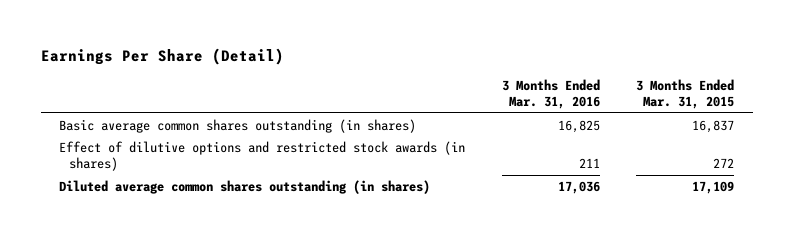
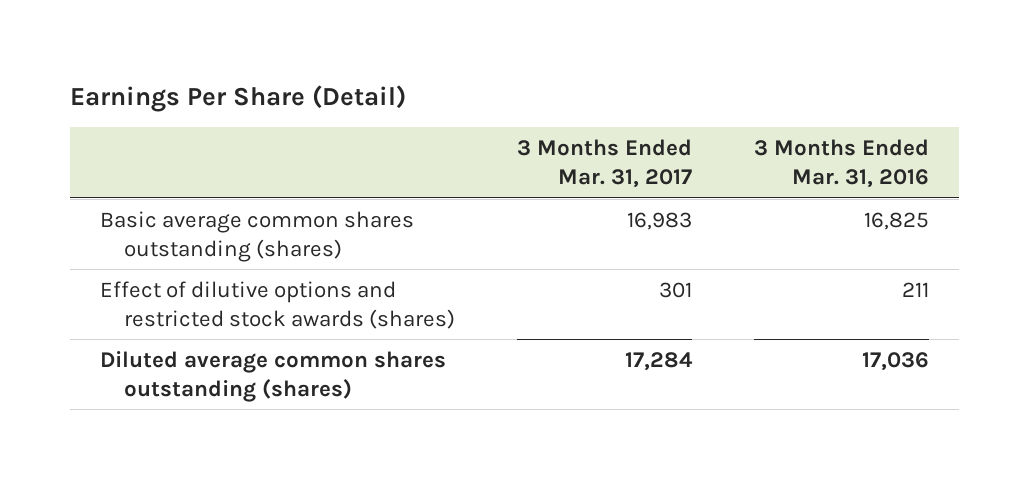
- | 3 Months Ended Mar. 31, 2016 | 3 Months Ended Mar. 31, 2015
+ | 3 Months Ended Mar. 31, 2017 | 3 Months Ended Mar. 31, 2016
- Basic average common shares outstanding (in shares) | 16,825 | 16,837
- Effect of dilutive options and restricted stock awards (in shares) | 211 | 272
- Diluted average common shares outstanding (in shares) | 17,036 | 17,109
+ Basic average common shares outstanding (shares) | 16,983 | 16,825
+ Effect of dilutive options and restricted stock awards (shares) | 301 | 211
+ Diluted average common shares outstanding (shares) | 17,284 | 17,036

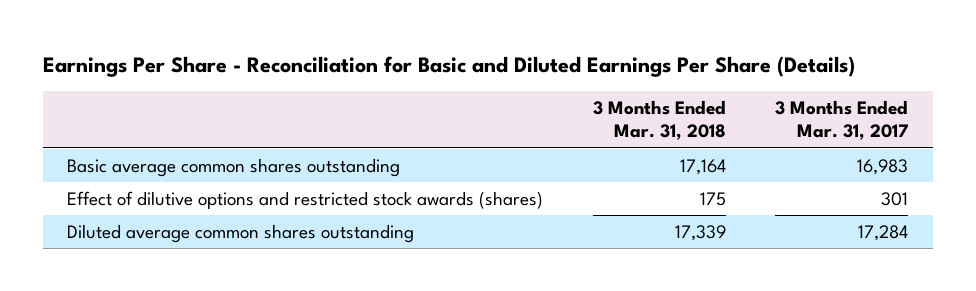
- Earnings Per Share (Detail)
+ Earnings Per Share - Reconciliation for Basic and Diluted Earnings Per Share (Details)
- | 3 Months Ended Mar. 31, 2017 | 3 Months Ended Mar. 31, 2016
+ | 3 Months Ended Mar. 31, 2018 | 3 Months Ended Mar. 31, 2017
- Basic average common shares outstanding (shares) | 16,983 | 16,825
+ Basic average common shares outstanding | 17,164 | 16,983
- Diluted average common shares outstanding (shares) | 17,284 | 17,036
+ Diluted average common shares outstanding | 17,339 | 17,284

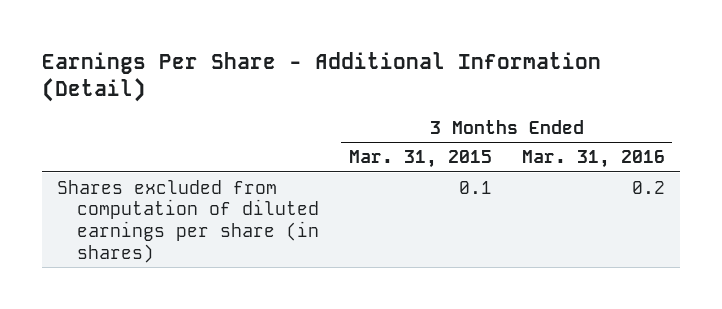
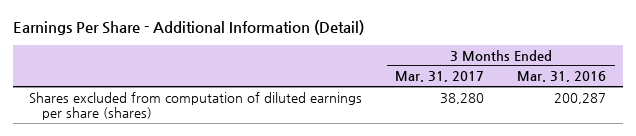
- | 3 Months Ended Mar. 31, 2015 | 3 Months Ended Mar. 31, 2016
+ | 3 Months Ended Mar. 31, 2017 | 3 Months Ended Mar. 31, 2016
- Shares excluded from computation of diluted earnings per share (in shares) | 0.1 | 0.2
+ Shares excluded from computation of diluted earnings per share (shares) | 38,280 | 200,287

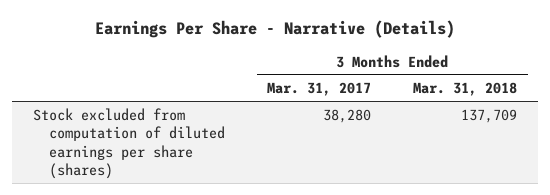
- Earnings Per Share - Additional Information (Detail)
+ Earnings Per Share - Narrative (Details)
- | 3 Months Ended Mar. 31, 2017 | 3 Months Ended Mar. 31, 2016
+ | 3 Months Ended Mar. 31, 2017 | 3 Months Ended Mar. 31, 2018
- Shares excluded from computation of diluted earnings per share (shares) | 38,280 | 200,287
+ Stock excluded from computation of diluted earnings per share (shares) | 38,280 | 137,709

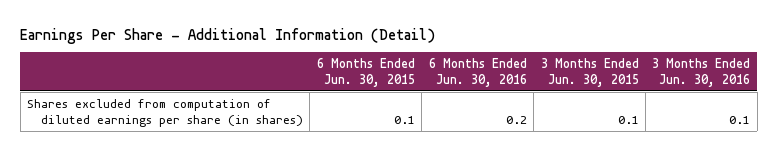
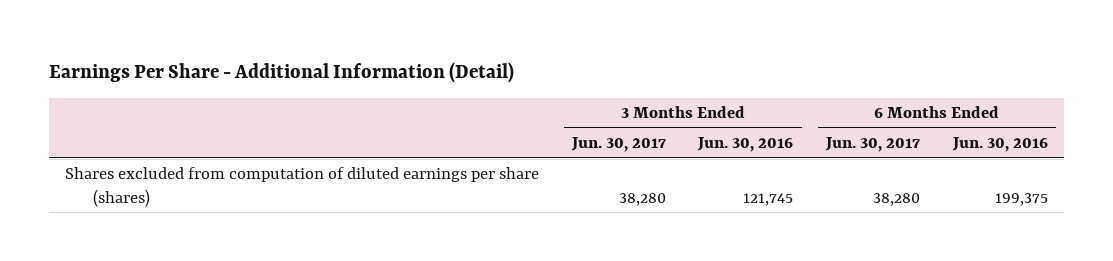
- | 6 Months Ended Jun. 30, 2015 | 6 Months Ended Jun. 30, 2016 | 3 Months Ended Jun. 30, 2015 | 3 Months Ended Jun. 30, 2016
+ | 3 Months Ended Jun. 30, 2017 | 3 Months Ended Jun. 30, 2016 | 6 Months Ended Jun. 30, 2017 | 6 Months Ended Jun. 30, 2016
- Shares excluded from computation of diluted earnings per share (in shares) | 0.1 | 0.2 | 0.1 | 0.1
+ Shares excluded from computation of diluted earnings per share (shares) | 38,280 | 121,745 | 38,280 | 199,375

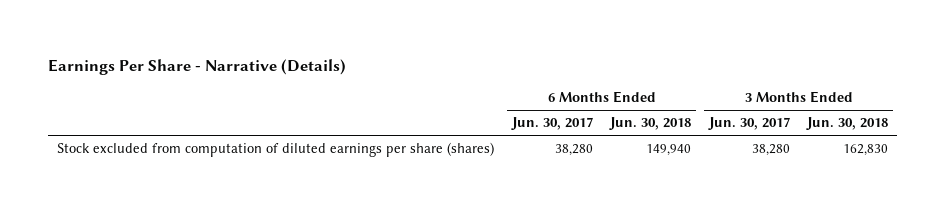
- Earnings Per Share - Additional Information (Detail)
+ Earnings Per Share - Narrative (Details)
- | 3 Months Ended Jun. 30, 2017 | 3 Months Ended Jun. 30, 2016 | 6 Months Ended Jun. 30, 2017 | 6 Months Ended Jun. 30, 2016
+ | 6 Months Ended Jun. 30, 2017 | 6 Months Ended Jun. 30, 2018 | 3 Months Ended Jun. 30, 2017 | 3 Months Ended Jun. 30, 2018
- Shares excluded from computation of diluted earnings per share (shares) | 38,280 | 121,745 | 38,280 | 199,375
+ Stock excluded from computation of diluted earnings per share (shares) | 38,280 | 149,940 | 38,280 | 162,830

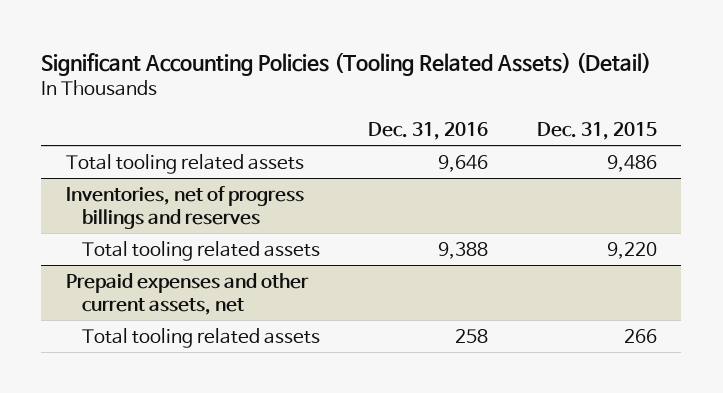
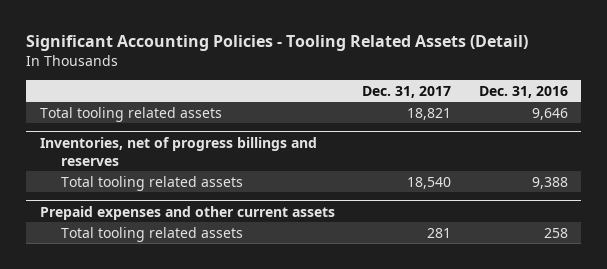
- Significant Accounting Policies (Tooling Related Assets) (Detail)
+ Significant Accounting Policies - Tooling Related Assets (Detail)
- | Dec. 31, 2016 | Dec. 31, 2015
+ | Dec. 31, 2017 | Dec. 31, 2016
- Prepaid expenses and other current assets, net
+ Prepaid expenses and other current assets

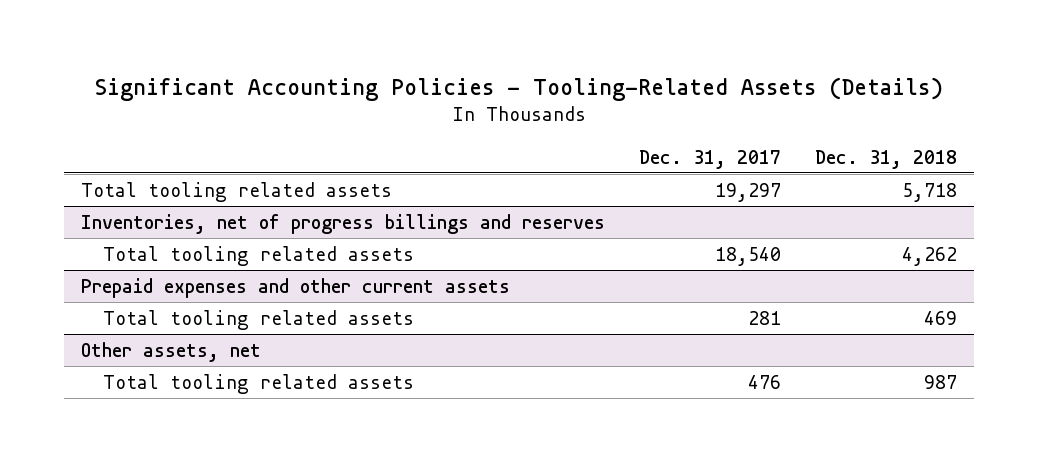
- Significant Accounting Policies - Tooling Related Assets (Detail)
+ Significant Accounting Policies - Tooling-Related Assets (Details)
- | Dec. 31, 2017 | Dec. 31, 2016
+ | Dec. 31, 2017 | Dec. 31, 2018
- Total tooling related assets | 18,821 | 9,646
+ Total tooling related assets | 19,297 | 5,718
+ Other assets, net
+ Total tooling related assets | 476 | 987

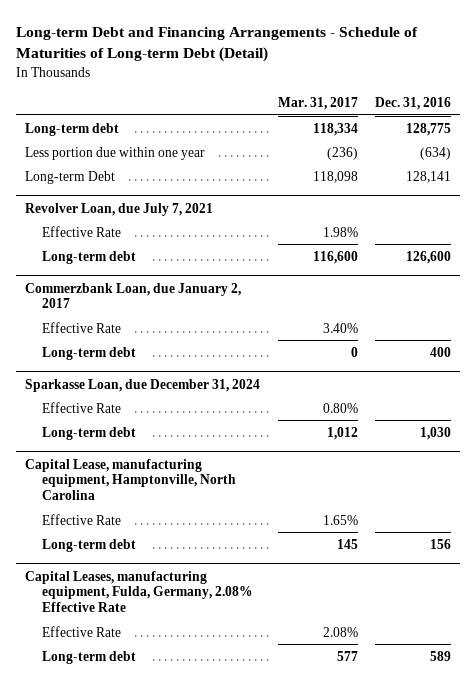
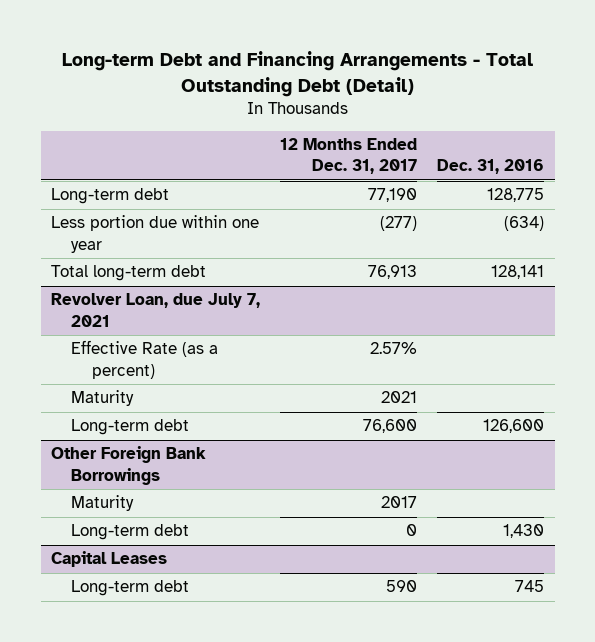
- Long-term Debt and Financing Arrangements - Schedule of Maturities of Long-term Debt (Detail)
+ Long-term Debt and Financing Arrangements - Total Outstanding Debt (Detail)
- | Mar. 31, 2017 | Dec. 31, 2016
+ | 12 Months Ended Dec. 31, 2017 | Dec. 31, 2016
- Long-term Debt | 118,098 | 128,141
+ Total long-term debt | 76,913 | 128,141
@ Revolver Loan, due July 7, 2021
- Effective Rate | 1.98% |
+ Effective Rate (as a percent) | 2.57% |
+ Maturity | 2021 |
- Commerzbank Loan, due January 2, 2017
- Effective Rate | 3.40% |
- Long-term debt | 0 | 400
- Sparkasse Loan, due December 31, 2024
- Effective Rate | 0.80% |
- Long-term debt | 1,012 | 1,030
- Capital Lease, manufacturing equipment, Hamptonville, North Carolina
- Effective Rate | 1.65% |
- Long-term debt | 145 | 156
- Capital Leases, manufacturing equipment, Fulda, Germany, 2.08% Effective Rate
- Effective Rate | 2.08% |
- Long-term debt | 577 | 589
+ Other Foreign Bank Borrowings
+ Maturity | 2017 |
+ Long-term debt | 0 | 1,430
+ Capital Leases
+ Long-term debt | 590 | 745

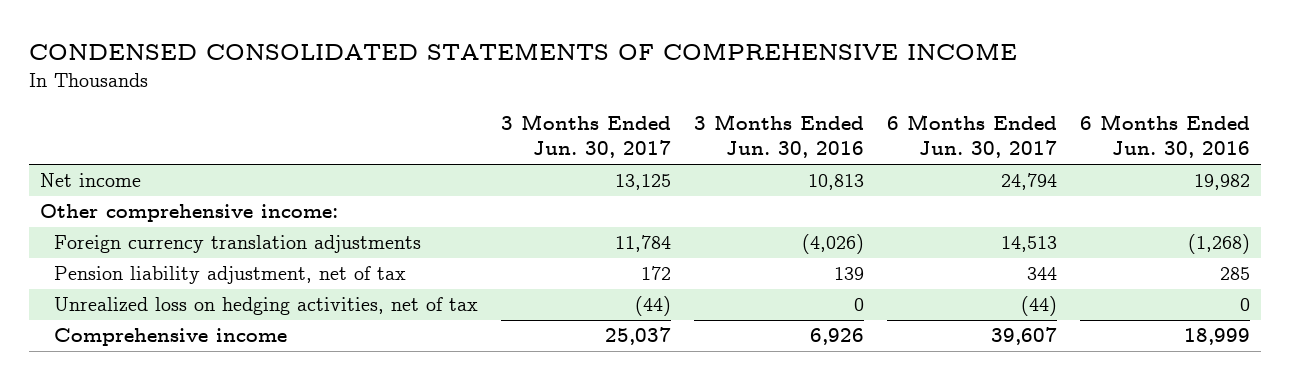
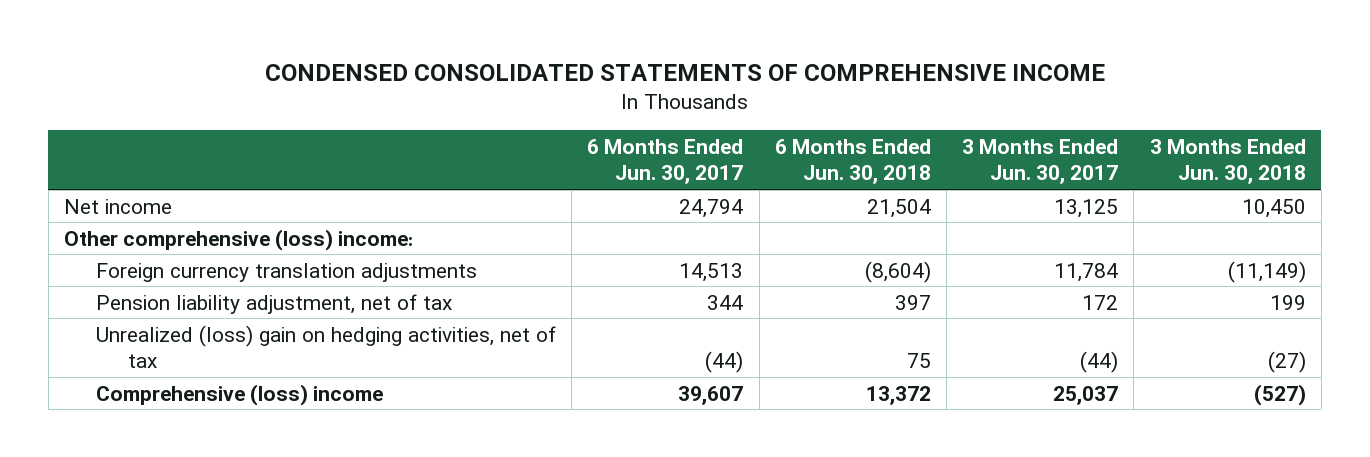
- | 3 Months Ended Jun. 30, 2017 | 3 Months Ended Jun. 30, 2016 | 6 Months Ended Jun. 30, 2017 | 6 Months Ended Jun. 30, 2016
+ | 6 Months Ended Jun. 30, 2017 | 6 Months Ended Jun. 30, 2018 | 3 Months Ended Jun. 30, 2017 | 3 Months Ended Jun. 30, 2018
- Other comprehensive income:
+ Other comprehensive (loss) income:
- Unrealized loss on hedging activities, net of tax | (44) | 0 | (44) | 0
- Comprehensive income | 25,037 | 6,926 | 39,607 | 18,999
+ Unrealized (loss) gain on hedging activities, net of tax | (44) | 75 | (44) | (27)
+ Comprehensive (loss) income | 39,607 | 13,372 | 25,037 | (527)

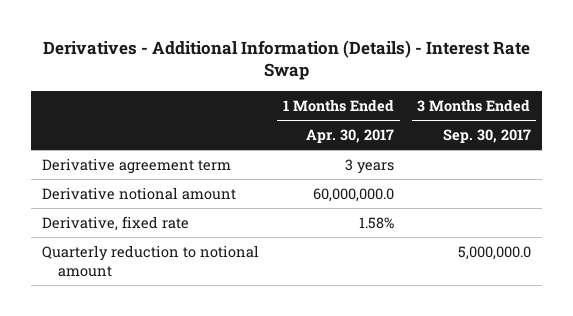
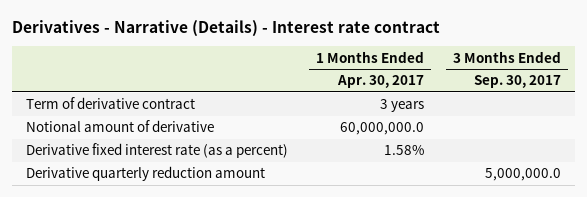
- Derivatives - Additional Information (Details) - Interest Rate Swap
+ Derivatives - Narrative (Details) - Interest rate contract
- Derivative agreement term | 3 years |
- Derivative notional amount | 60,000,000.0 |
- Derivative, fixed rate | 1.58% |
- Quarterly reduction to notional amount | | 5,000,000.0
+ Term of derivative contract | 3 years |
+ Notional amount of derivative | 60,000,000.0 |
+ Derivative fixed interest rate (as a percent) | 1.58% |
+ Derivative quarterly reduction amount | | 5,000,000.0

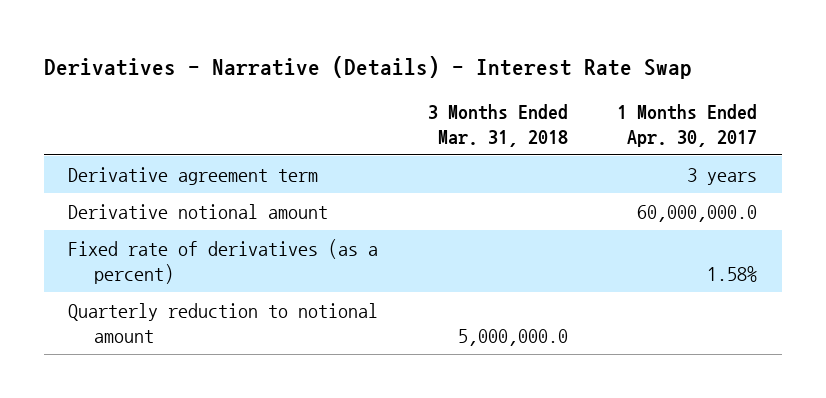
- Derivatives - Narrative (Details) - Interest rate contract
+ Derivatives - Narrative (Details) - Interest Rate Swap
- | 1 Months Ended Apr. 30, 2017 | 3 Months Ended Sep. 30, 2017
+ | 3 Months Ended Mar. 31, 2018 | 1 Months Ended Apr. 30, 2017
- Term of derivative contract | 3 years |
- Notional amount of derivative | 60,000,000.0 |
- Derivative fixed interest rate (as a percent) | 1.58% |
- Derivative quarterly reduction amount | | 5,000,000.0
+ Derivative agreement term | | 3 years
+ Derivative notional amount | | 60,000,000.0
+ Fixed rate of derivatives (as a percent) | | 1.58%
+ Quarterly reduction to notional amount | 5,000,000.0 |

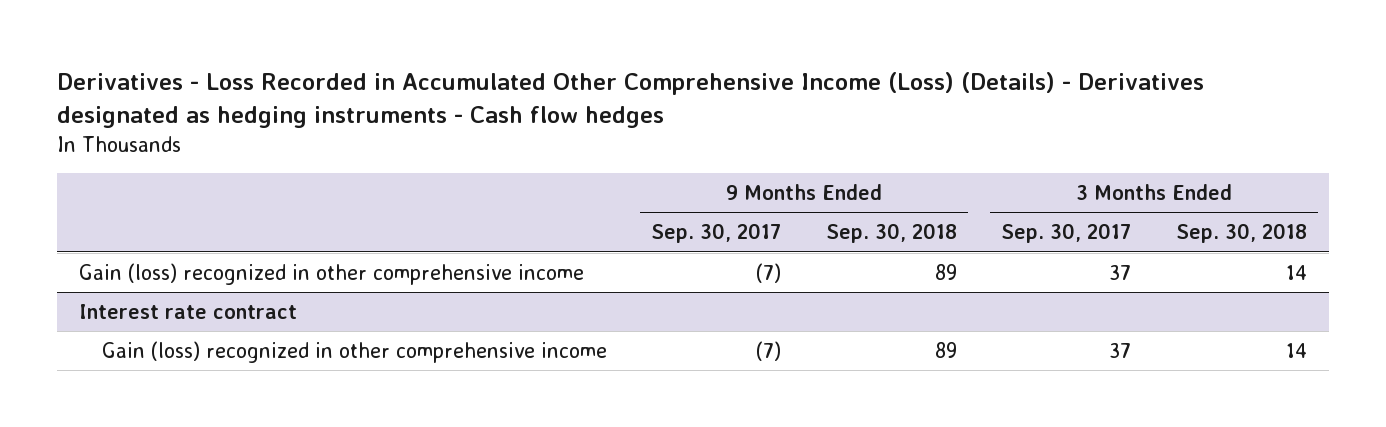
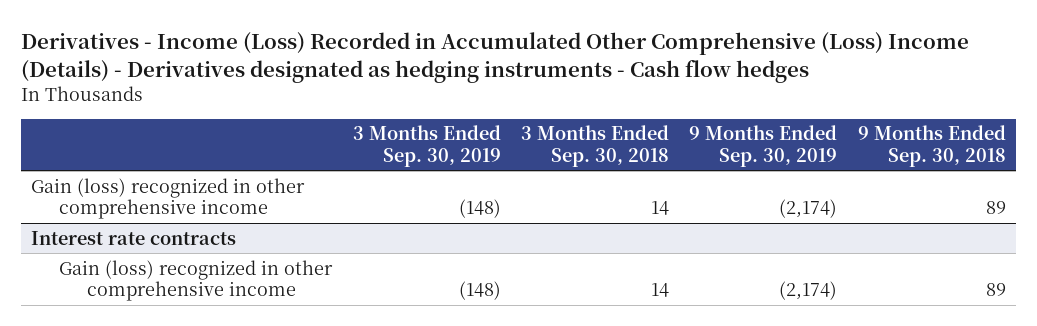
- Derivatives - Loss Recorded in Accumulated Other Comprehensive Income (Loss) (Details) - Derivatives designated as hedging instruments - Cash flow hedges
+ Derivatives - Income (Loss) Recorded in Accumulated Other Comprehensive (Loss) Income (Details) - Derivatives designated as hedging instruments - Cash flow hedges
- | 9 Months Ended Sep. 30, 2017 | 9 Months Ended Sep. 30, 2018 | 3 Months Ended Sep. 30, 2017 | 3 Months Ended Sep. 30, 2018
+ | 3 Months Ended Sep. 30, 2019 | 3 Months Ended Sep. 30, 2018 | 9 Months Ended Sep. 30, 2019 | 9 Months Ended Sep. 30, 2018
- Interest rate contract
+ Interest rate contracts

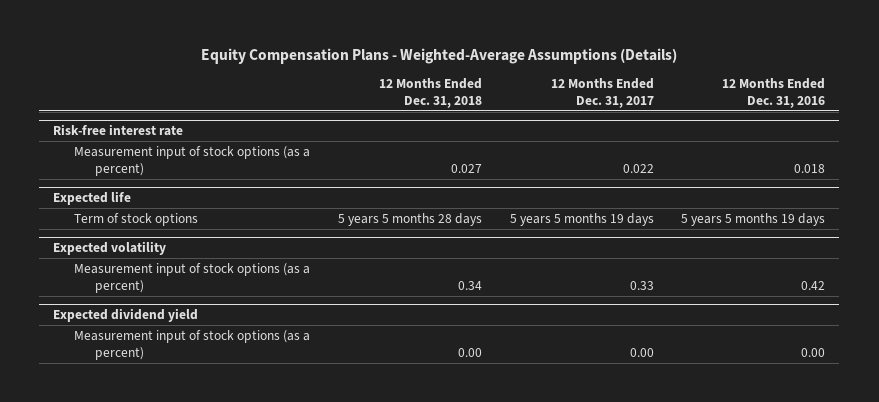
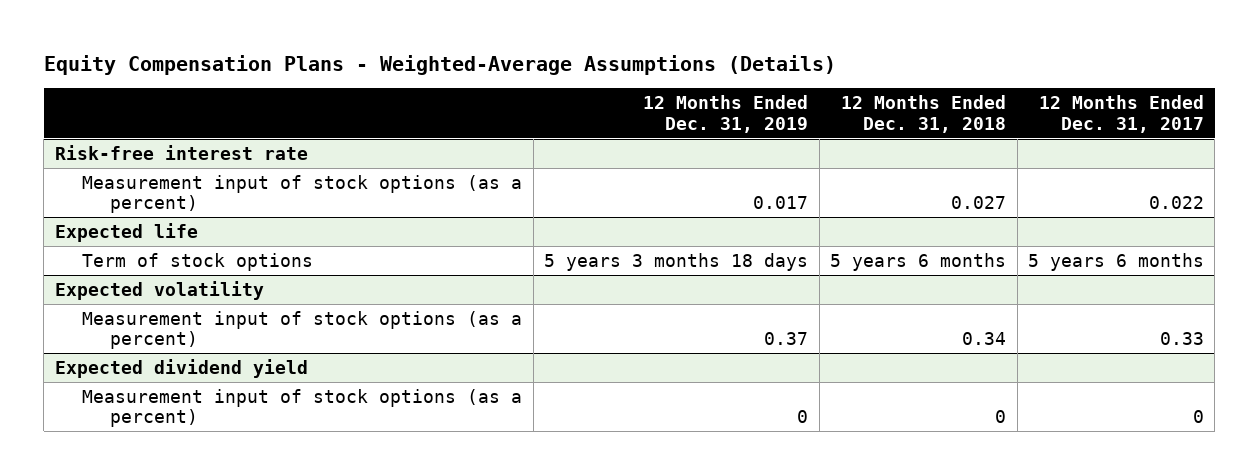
- | 12 Months Ended Dec. 31, 2018 | 12 Months Ended Dec. 31, 2017 | 12 Months Ended Dec. 31, 2016
+ | 12 Months Ended Dec. 31, 2019 | 12 Months Ended Dec. 31, 2018 | 12 Months Ended Dec. 31, 2017
@ Expected life
- Term of stock options | 5 years 5 months 28 days | 5 years 5 months 19 days | 5 years 5 months 19 days
+ Term of stock options | 5 years 3 months 18 days | 5 years 6 months | 5 years 6 months
@ Expected dividend yield
- Measurement input of stock options (as a percent) | 0.00 | 0.00 | 0.00
+ Measurement input of stock options (as a percent) | 0 | 0 | 0

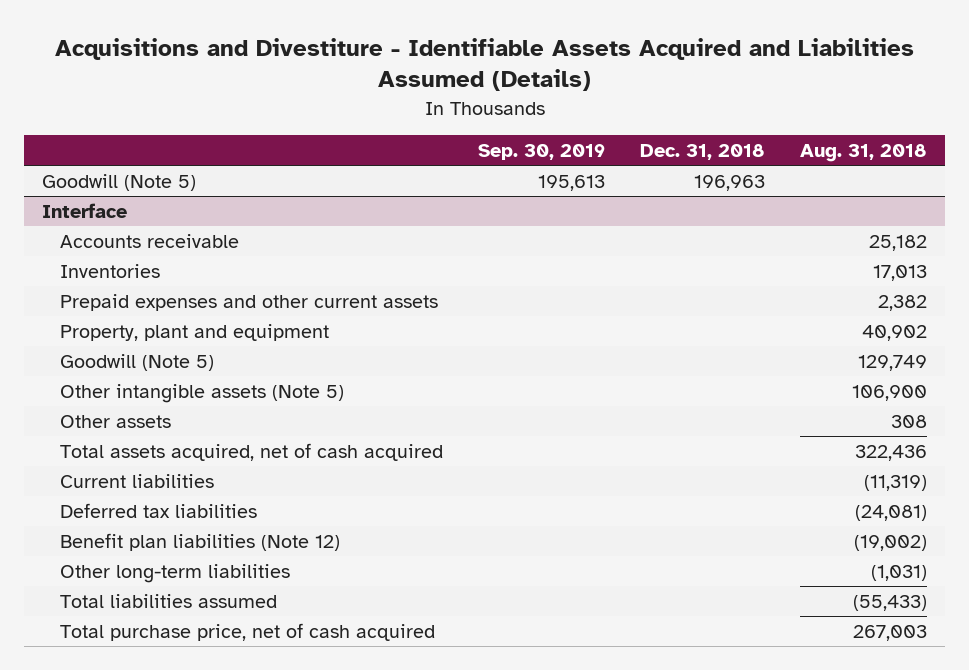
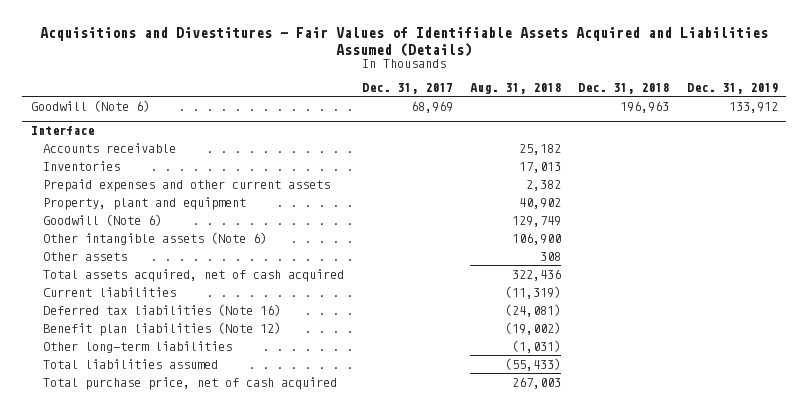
- Acquisitions and Divestiture - Identifiable Assets Acquired and Liabilities Assumed (Details)
+ Acquisitions and Divestitures - Fair Values of Identifiable Assets Acquired and Liabilities Assumed (Details)
- | Sep. 30, 2019 | Dec. 31, 2018 | Aug. 31, 2018
+ | Dec. 31, 2017 | Aug. 31, 2018 | Dec. 31, 2018 | Dec. 31, 2019
- Goodwill (Note 5) | 195,613 | 196,963 |
+ Goodwill (Note 6) | 68,969 | | 196,963 | 133,912
@ Interface
- Goodwill (Note 5) | | | 129,749
- Other intangible assets (Note 5) | | | 106,900
+ Goodwill (Note 6) | | 129,749 | |
+ Other intangible assets (Note 6) | | 106,900 | |
- Deferred tax liabilities | | | (24,081)
+ Deferred tax liabilities (Note 16) | | (24,081) | |

